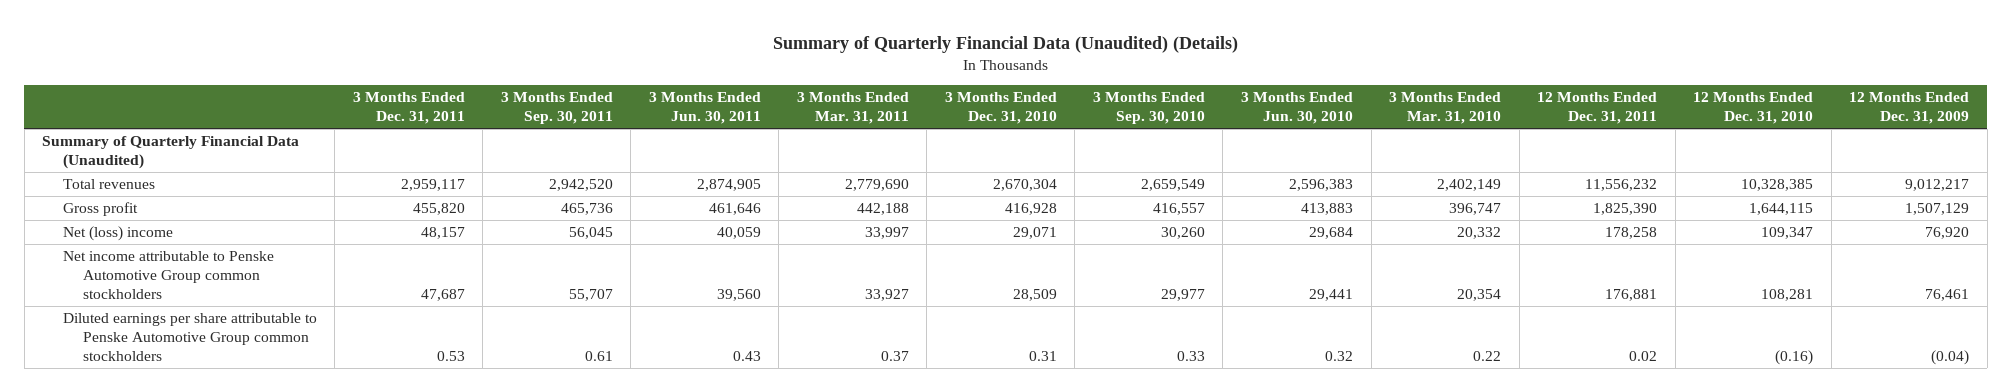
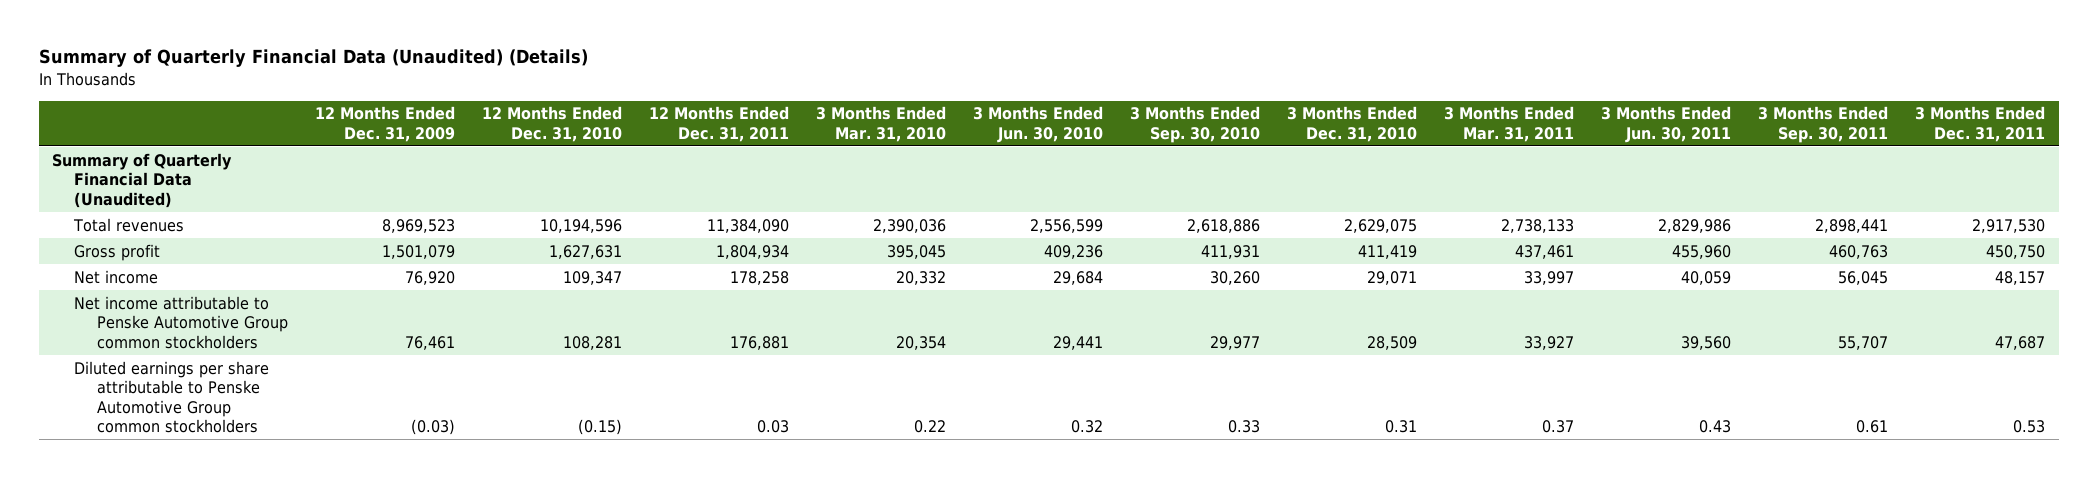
- | 3 Months Ended Dec. 31, 2011 | 3 Months Ended Sep. 30, 2011 | 3 Months Ended Jun. 30, 2011 | 3 Months Ended Mar. 31, 2011 | 3 Months Ended Dec. 31, 2010 | 3 Months Ended Sep. 30, 2010 | 3 Months Ended Jun. 30, 2010 | 3 Months Ended Mar. 31, 2010 | 12 Months Ended Dec. 31, 2011 | 12 Months Ended Dec. 31, 2010 | 12 Months Ended Dec. 31, 2009
+ | 12 Months Ended Dec. 31, 2009 | 12 Months Ended Dec. 31, 2010 | 12 Months Ended Dec. 31, 2011 | 3 Months Ended Mar. 31, 2010 | 3 Months Ended Jun. 30, 2010 | 3 Months Ended Sep. 30, 2010 | 3 Months Ended Dec. 31, 2010 | 3 Months Ended Mar. 31, 2011 | 3 Months Ended Jun. 30, 2011 | 3 Months Ended Sep. 30, 2011 | 3 Months Ended Dec. 31, 2011
- Total revenues | 2,959,117 | 2,942,520 | 2,874,905 | 2,779,690 | 2,670,304 | 2,659,549 | 2,596,383 | 2,402,149 | 11,556,232 | 10,328,385 | 9,012,217
- Gross profit | 455,820 | 465,736 | 461,646 | 442,188 | 416,928 | 416,557 | 413,883 | 396,747 | 1,825,390 | 1,644,115 | 1,507,129
- Net (loss) income | 48,157 | 56,045 | 40,059 | 33,997 | 29,071 | 30,260 | 29,684 | 20,332 | 178,258 | 109,347 | 76,920
+ Total revenues | 8,969,523 | 10,194,596 | 11,384,090 | 2,390,036 | 2,556,599 | 2,618,886 | 2,629,075 | 2,738,133 | 2,829,986 | 2,898,441 | 2,917,530
+ Gross profit | 1,501,079 | 1,627,631 | 1,804,934 | 395,045 | 409,236 | 411,931 | 411,419 | 437,461 | 455,960 | 460,763 | 450,750
+ Net income | 76,920 | 109,347 | 178,258 | 20,332 | 29,684 | 30,260 | 29,071 | 33,997 | 40,059 | 56,045 | 48,157
- Diluted earnings per share attributable to Penske Automotive Group common stockholders | 0.53 | 0.61 | 0.43 | 0.37 | 0.31 | 0.33 | 0.32 | 0.22 | 0.02 | (0.16) | (0.04)
+ Diluted earnings per share attributable to Penske Automotive Group common stockholders | (0.03) | (0.15) | 0.03 | 0.22 | 0.32 | 0.33 | 0.31 | 0.37 | 0.43 | 0.61 | 0.53

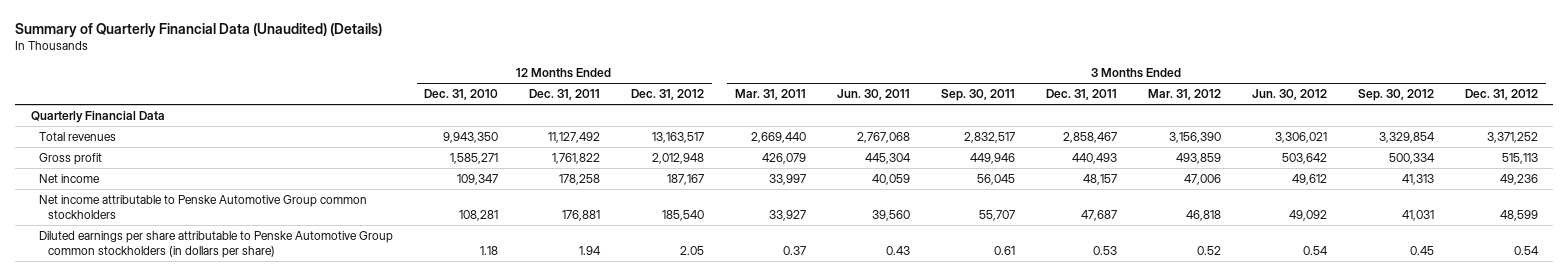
- | 12 Months Ended Dec. 31, 2009 | 12 Months Ended Dec. 31, 2010 | 12 Months Ended Dec. 31, 2011 | 3 Months Ended Mar. 31, 2010 | 3 Months Ended Jun. 30, 2010 | 3 Months Ended Sep. 30, 2010 | 3 Months Ended Dec. 31, 2010 | 3 Months Ended Mar. 31, 2011 | 3 Months Ended Jun. 30, 2011 | 3 Months Ended Sep. 30, 2011 | 3 Months Ended Dec. 31, 2011
+ | 12 Months Ended Dec. 31, 2010 | 12 Months Ended Dec. 31, 2011 | 12 Months Ended Dec. 31, 2012 | 3 Months Ended Mar. 31, 2011 | 3 Months Ended Jun. 30, 2011 | 3 Months Ended Sep. 30, 2011 | 3 Months Ended Dec. 31, 2011 | 3 Months Ended Mar. 31, 2012 | 3 Months Ended Jun. 30, 2012 | 3 Months Ended Sep. 30, 2012 | 3 Months Ended Dec. 31, 2012
- Summary of Quarterly Financial Data (Unaudited)
- Total revenues | 8,969,523 | 10,194,596 | 11,384,090 | 2,390,036 | 2,556,599 | 2,618,886 | 2,629,075 | 2,738,133 | 2,829,986 | 2,898,441 | 2,917,530
- Gross profit | 1,501,079 | 1,627,631 | 1,804,934 | 395,045 | 409,236 | 411,931 | 411,419 | 437,461 | 455,960 | 460,763 | 450,750
+ Quarterly Financial Data
+ Total revenues | 9,943,350 | 11,127,492 | 13,163,517 | 2,669,440 | 2,767,068 | 2,832,517 | 2,858,467 | 3,156,390 | 3,306,021 | 3,329,854 | 3,371,252
+ Gross profit | 1,585,271 | 1,761,822 | 2,012,948 | 426,079 | 445,304 | 449,946 | 440,493 | 493,859 | 503,642 | 500,334 | 515,113
- Diluted earnings per share attributable to Penske Automotive Group common stockholders | (0.03) | (0.15) | 0.03 | 0.22 | 0.32 | 0.33 | 0.31 | 0.37 | 0.43 | 0.61 | 0.53
+ Diluted earnings per share attributable to Penske Automotive Group common stockholders (in dollars per share) | 1.18 | 1.94 | 2.05 | 0.37 | 0.43 | 0.61 | 0.53 | 0.52 | 0.54 | 0.45 | 0.54

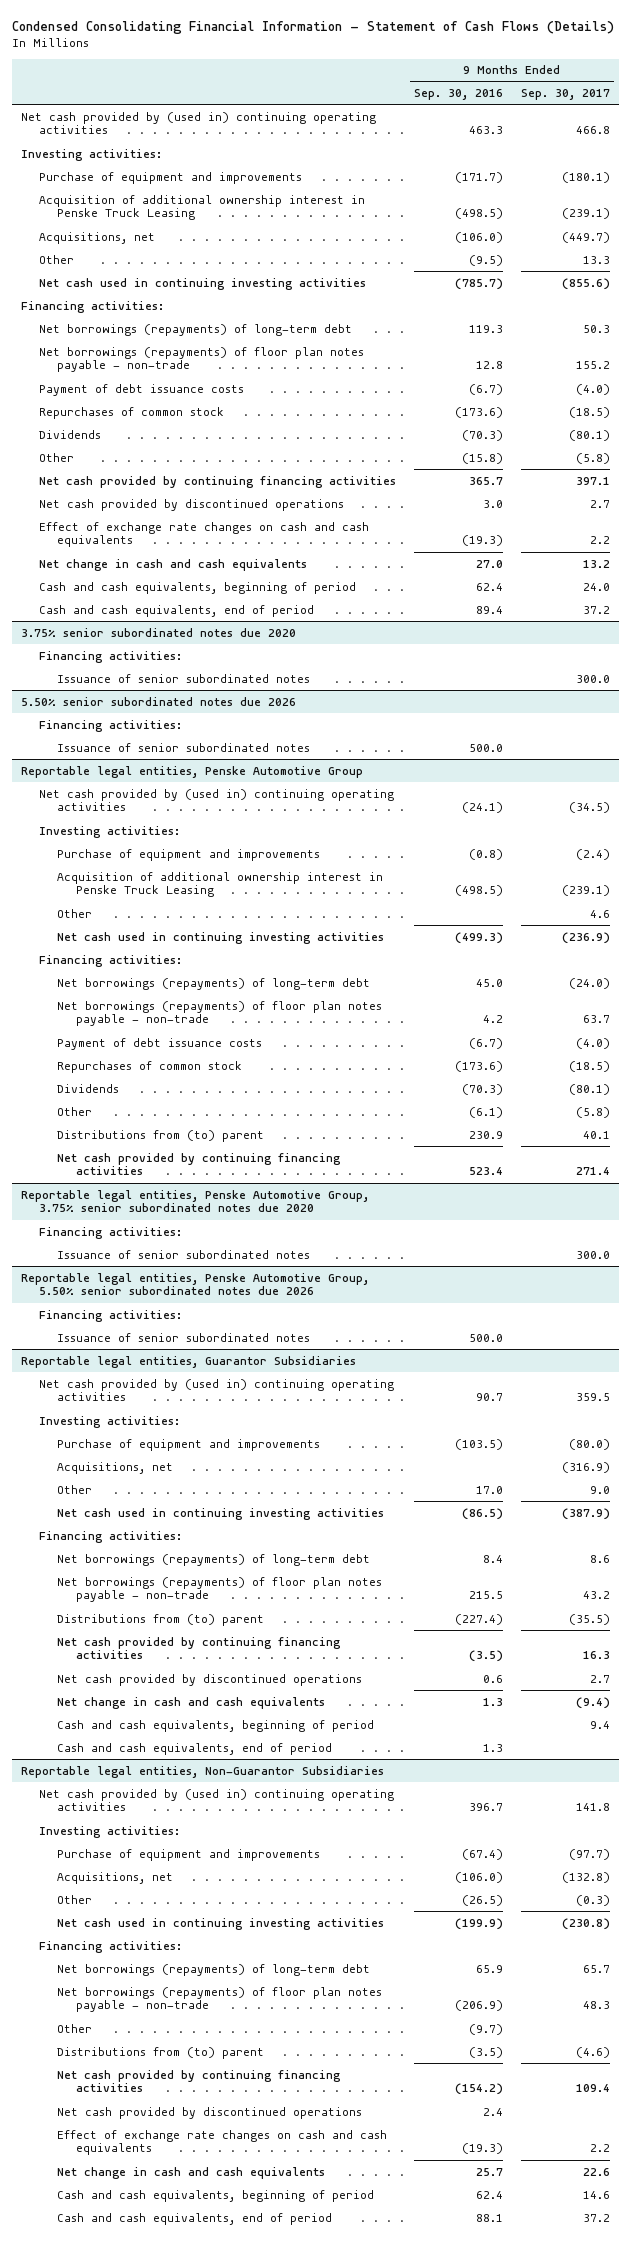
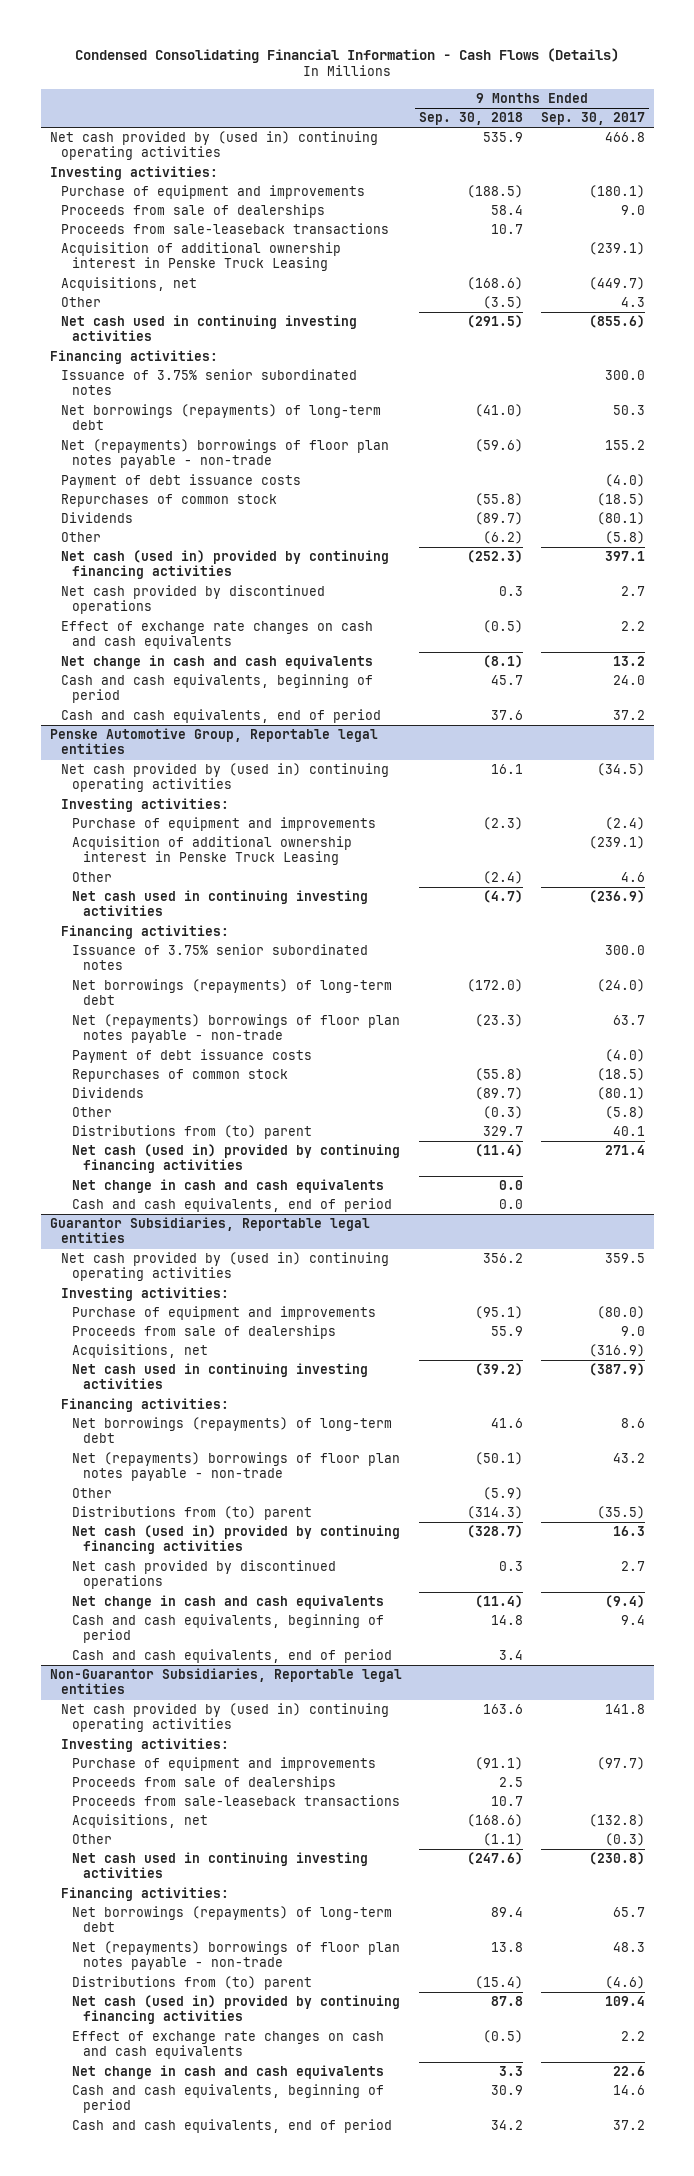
- Condensed Consolidating Financial Information - Statement of Cash Flows (Details)
+ Condensed Consolidating Financial Information - Cash Flows (Details)
- | 9 Months Ended Sep. 30, 2016 | 9 Months Ended Sep. 30, 2017
+ | 9 Months Ended Sep. 30, 2018 | 9 Months Ended Sep. 30, 2017
+ Proceeds from sale of dealerships | 58.4 | 9.0
+ Proceeds from sale-leaseback transactions | 10.7 |
- Other | (9.5) | 13.3
+ Other | (3.5) | 4.3
+ Issuance of 3.75% senior subordinated notes | | 300.0
- Net borrowings (repayments) of floor plan notes payable - non-trade | 12.8 | 155.2
+ Net (repayments) borrowings of floor plan notes payable - non-trade | (59.6) | 155.2
- Net cash provided by continuing financing activities | 365.7 | 397.1
+ Net cash (used in) provided by continuing financing activities | (252.3) | 397.1
- 3.75% senior subordinated notes due 2020
- Financing activities:
- Issuance of senior subordinated notes | | 300.0
- 5.50% senior subordinated notes due 2026
- Financing activities:
- Issuance of senior subordinated notes | 500.0 |
- Reportable legal entities, Penske Automotive Group
+ Penske Automotive Group, Reportable legal entities
+ Issuance of 3.75% senior subordinated notes | | 300.0
- Net borrowings (repayments) of floor plan notes payable - non-trade | 4.2 | 63.7
+ Net (repayments) borrowings of floor plan notes payable - non-trade | (23.3) | 63.7
- Net cash provided by continuing financing activities | 523.4 | 271.4
- Reportable legal entities, Penske Automotive Group, 3.75% senior subordinated notes due 2020
- Financing activities:
- Issuance of senior subordinated notes | | 300.0
- Reportable legal entities, Penske Automotive Group, 5.50% senior subordinated notes due 2026
- Financing activities:
- Issuance of senior subordinated notes | 500.0 |
- Reportable legal entities, Guarantor Subsidiaries
+ Net cash (used in) provided by continuing financing activities | (11.4) | 271.4
+ Net change in cash and cash equivalents | 0.0 |
+ Cash and cash equivalents, end of period | 0.0 |
+ Guarantor Subsidiaries, Reportable legal entities
+ Proceeds from sale of dealerships | 55.9 | 9.0
- Other | 17.0 | 9.0
- Net borrowings (repayments) of floor plan notes payable - non-trade | 215.5 | 43.2
+ Net (repayments) borrowings of floor plan notes payable - non-trade | (50.1) | 43.2
+ Other | (5.9) |
- Net cash provided by continuing financing activities | (3.5) | 16.3
+ Net cash (used in) provided by continuing financing activities | (328.7) | 16.3
- Reportable legal entities, Non-Guarantor Subsidiaries
+ Non-Guarantor Subsidiaries, Reportable legal entities
+ Proceeds from sale of dealerships | 2.5 |
+ Proceeds from sale-leaseback transactions | 10.7 |
- Net borrowings (repayments) of floor plan notes payable - non-trade | (206.9) | 48.3
- Other | (9.7) |
+ Net (repayments) borrowings of floor plan notes payable - non-trade | 13.8 | 48.3
- Net cash provided by continuing financing activities | (154.2) | 109.4
- Net cash provided by discontinued operations | 2.4 |
+ Net cash (used in) provided by continuing financing activities | 87.8 | 109.4

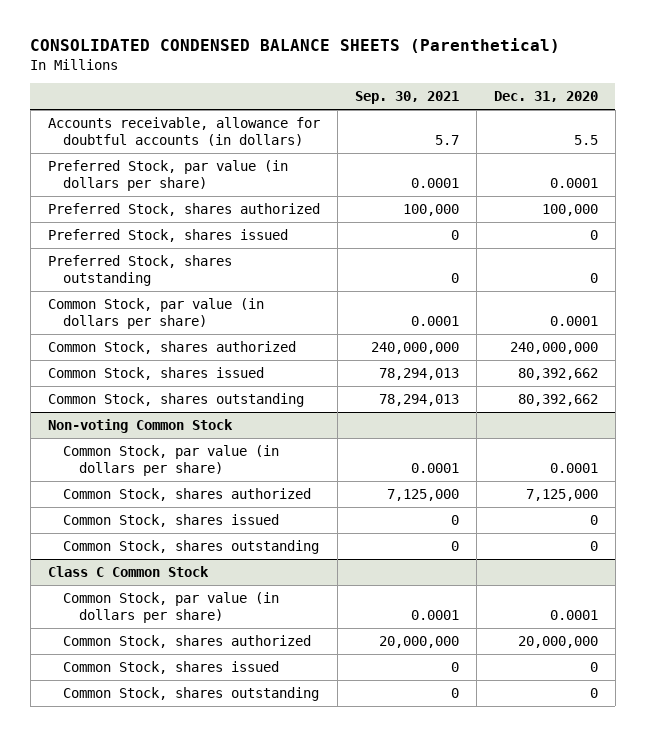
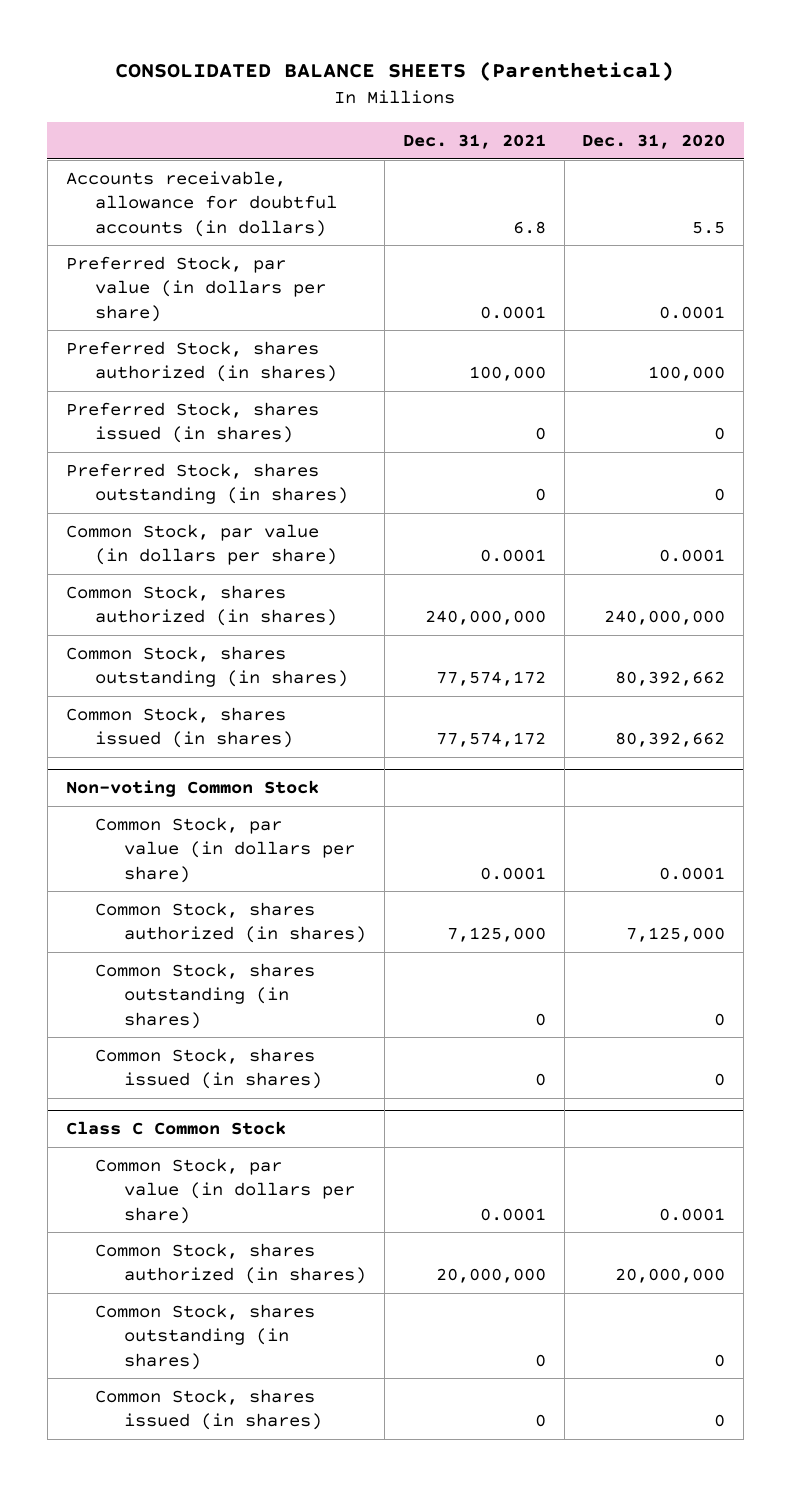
- CONSOLIDATED CONDENSED BALANCE SHEETS (Parenthetical)
+ CONSOLIDATED BALANCE SHEETS (Parenthetical)
- | Sep. 30, 2021 | Dec. 31, 2020
+ | Dec. 31, 2021 | Dec. 31, 2020
- Preferred Stock, shares authorized | 100,000 | 100,000
- Preferred Stock, shares issued | 0 | 0
- Preferred Stock, shares outstanding | 0 | 0
+ Preferred Stock, shares authorized (in shares) | 100,000 | 100,000
+ Preferred Stock, shares issued (in shares) | 0 | 0
+ Preferred Stock, shares outstanding (in shares) | 0 | 0
- Common Stock, shares authorized | 240,000,000 | 240,000,000
- Common Stock, shares issued | 78,294,013 | 80,392,662
- Common Stock, shares outstanding | 78,294,013 | 80,392,662
+ Common Stock, shares authorized (in shares) | 240,000,000 | 240,000,000
+ Common Stock, shares outstanding (in shares) | 77,574,172 | 80,392,662
+ Common Stock, shares issued (in shares) | 77,574,172 | 80,392,662
@ Non-voting Common Stock
- Common Stock, shares authorized | 7,125,000 | 7,125,000
- Common Stock, shares issued | 0 | 0
- Common Stock, shares outstanding | 0 | 0
+ Common Stock, shares authorized (in shares) | 7,125,000 | 7,125,000
+ Common Stock, shares outstanding (in shares) | 0 | 0
+ Common Stock, shares issued (in shares) | 0 | 0
@ Class C Common Stock
- Common Stock, shares authorized | 20,000,000 | 20,000,000
- Common Stock, shares issued | 0 | 0
- Common Stock, shares outstanding | 0 | 0
+ Common Stock, shares authorized (in shares) | 20,000,000 | 20,000,000
+ Common Stock, shares outstanding (in shares) | 0 | 0
+ Common Stock, shares issued (in shares) | 0 | 0

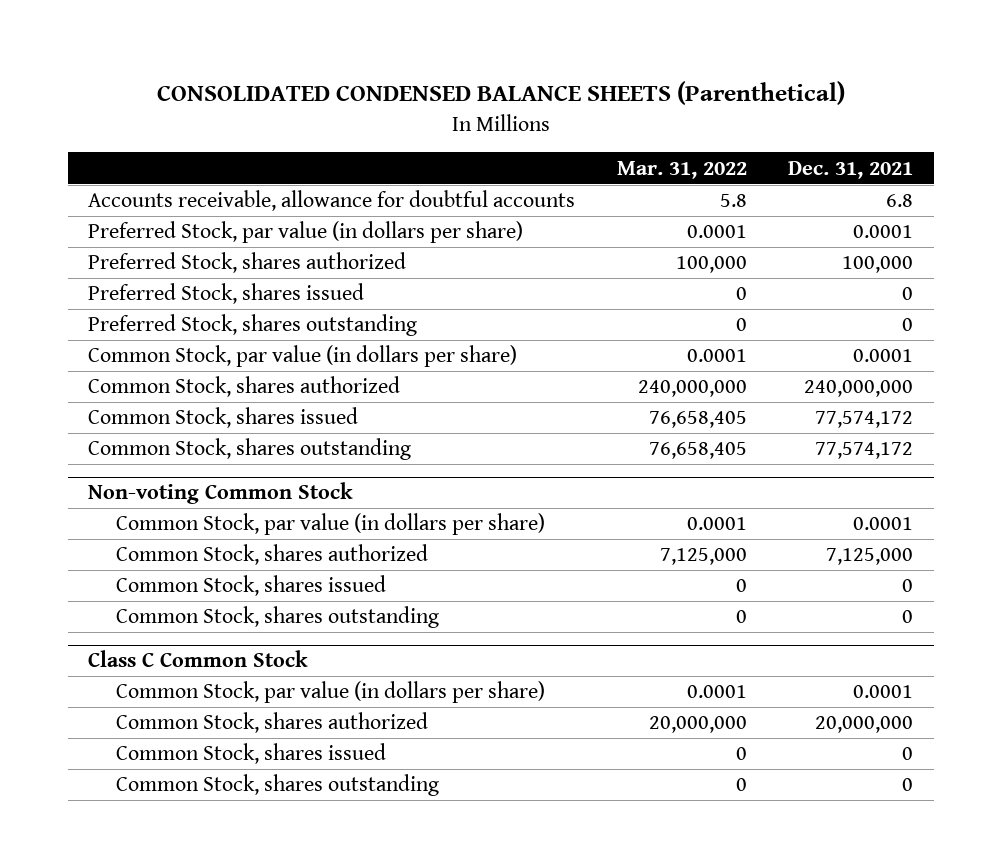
- CONSOLIDATED BALANCE SHEETS (Parenthetical)
+ CONSOLIDATED CONDENSED BALANCE SHEETS (Parenthetical)
- | Dec. 31, 2021 | Dec. 31, 2020
+ | Mar. 31, 2022 | Dec. 31, 2021
- Accounts receivable, allowance for doubtful accounts (in dollars) | 6.8 | 5.5
+ Accounts receivable, allowance for doubtful accounts | 5.8 | 6.8
- Preferred Stock, shares authorized (in shares) | 100,000 | 100,000
- Preferred Stock, shares issued (in shares) | 0 | 0
- Preferred Stock, shares outstanding (in shares) | 0 | 0
+ Preferred Stock, shares authorized | 100,000 | 100,000
+ Preferred Stock, shares issued | 0 | 0
+ Preferred Stock, shares outstanding | 0 | 0
- Common Stock, shares authorized (in shares) | 240,000,000 | 240,000,000
- Common Stock, shares outstanding (in shares) | 77,574,172 | 80,392,662
- Common Stock, shares issued (in shares) | 77,574,172 | 80,392,662
+ Common Stock, shares authorized | 240,000,000 | 240,000,000
+ Common Stock, shares issued | 76,658,405 | 77,574,172
+ Common Stock, shares outstanding | 76,658,405 | 77,574,172
@ Non-voting Common Stock
- Common Stock, shares authorized (in shares) | 7,125,000 | 7,125,000
- Common Stock, shares outstanding (in shares) | 0 | 0
- Common Stock, shares issued (in shares) | 0 | 0
+ Common Stock, shares authorized | 7,125,000 | 7,125,000
+ Common Stock, shares issued | 0 | 0
+ Common Stock, shares outstanding | 0 | 0
@ Class C Common Stock
- Common Stock, shares authorized (in shares) | 20,000,000 | 20,000,000
- Common Stock, shares outstanding (in shares) | 0 | 0
- Common Stock, shares issued (in shares) | 0 | 0
+ Common Stock, shares authorized | 20,000,000 | 20,000,000
+ Common Stock, shares issued | 0 | 0
+ Common Stock, shares outstanding | 0 | 0

